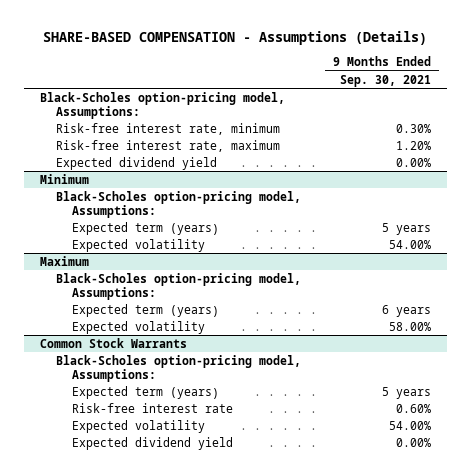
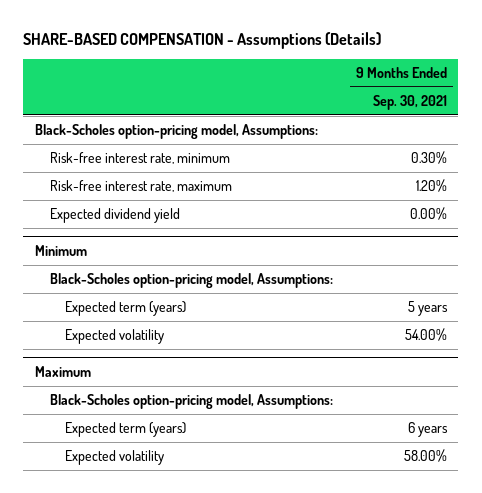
- Common Stock Warrants
- Black-Scholes option-pricing model, Assumptions:
- Expected term (years) | 5 years
- Risk-free interest rate | 0.60%
- Expected volatility | 54.00%
- Expected dividend yield | 0.00%

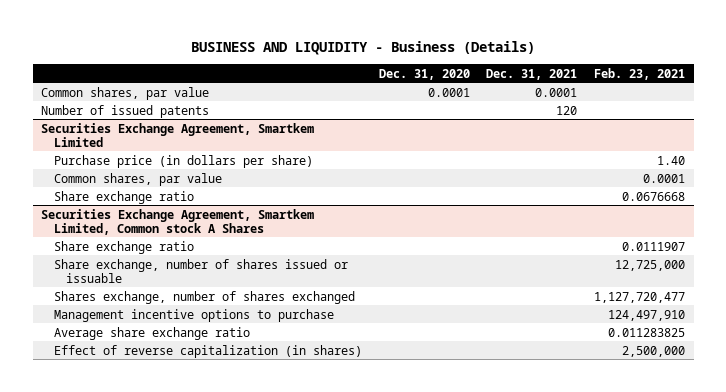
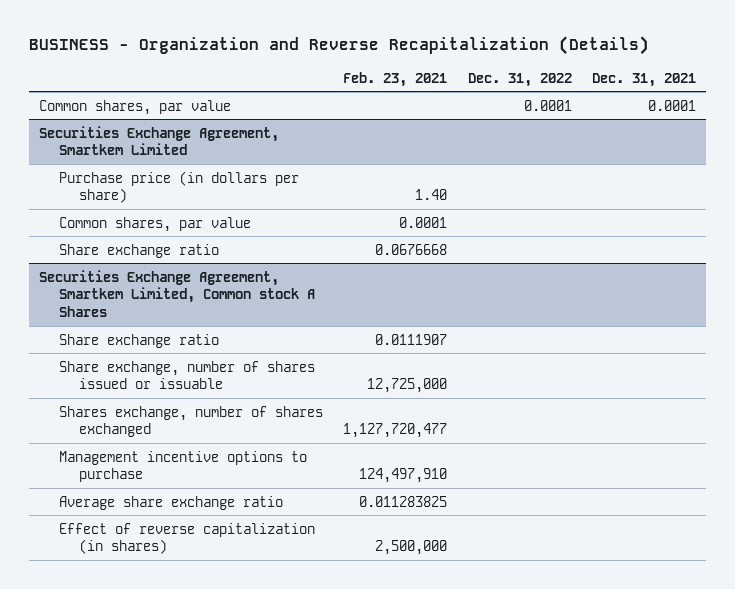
- BUSINESS AND LIQUIDITY - Business (Details)
+ BUSINESS - Organization and Reverse Recapitalization (Details)
- | Dec. 31, 2020 | Dec. 31, 2021 | Feb. 23, 2021
+ | Feb. 23, 2021 | Dec. 31, 2022 | Dec. 31, 2021
- Number of issued patents | | 120 |

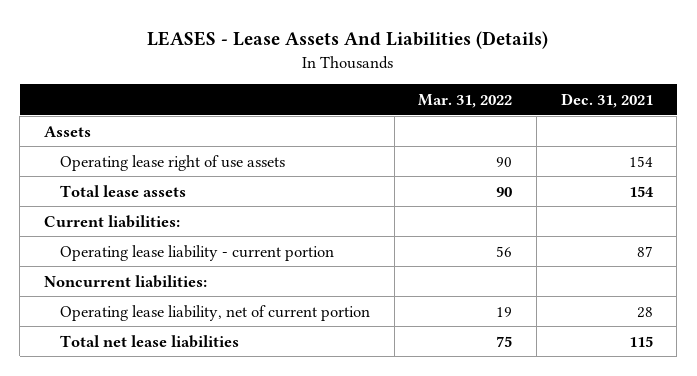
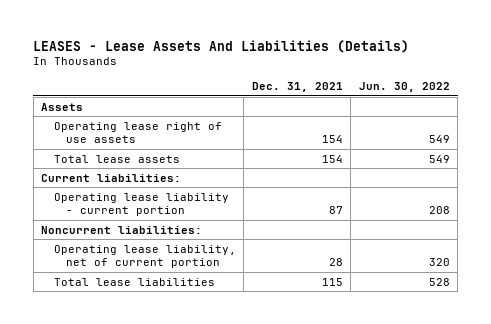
- | Mar. 31, 2022 | Dec. 31, 2021
+ | Dec. 31, 2021 | Jun. 30, 2022
- Total net lease liabilities | 75 | 115
+ Total lease liabilities | 115 | 528

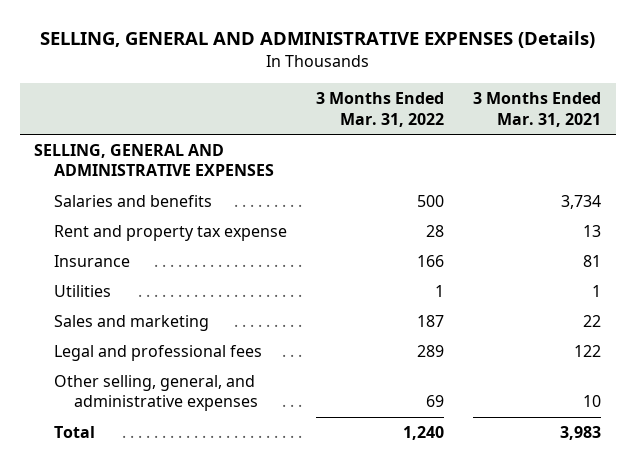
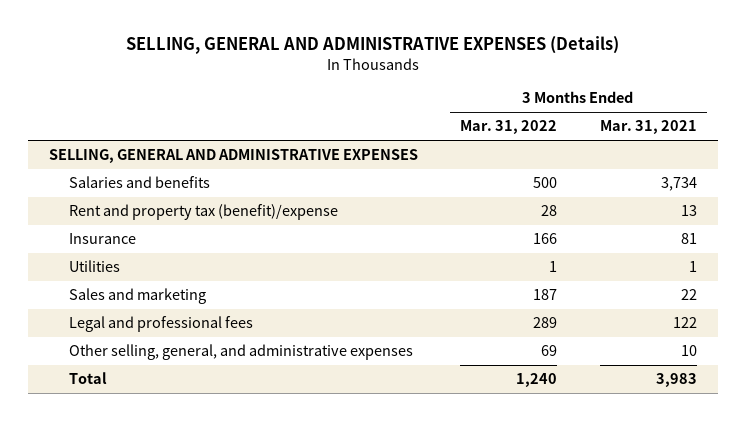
- Rent and property tax expense | 28 | 13
+ Rent and property tax (benefit)/expense | 28 | 13

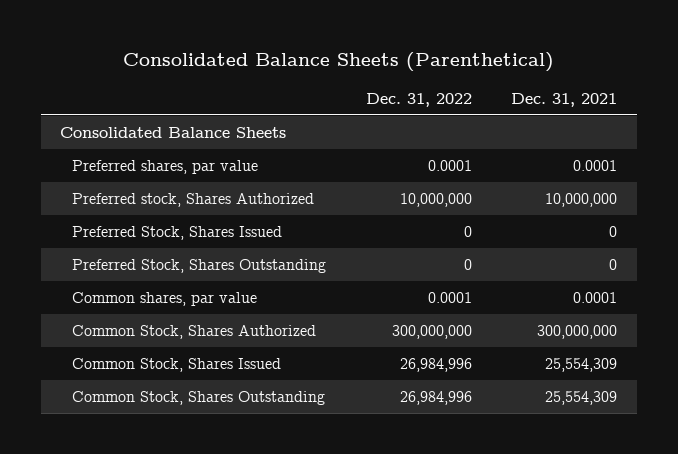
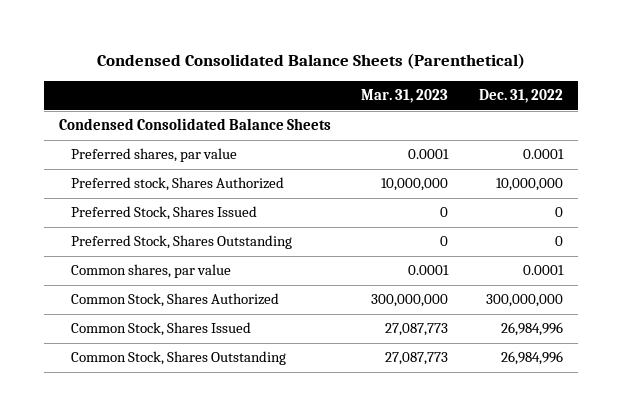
- Consolidated Balance Sheets (Parenthetical)
+ Condensed Consolidated Balance Sheets (Parenthetical)
- | Dec. 31, 2022 | Dec. 31, 2021
+ | Mar. 31, 2023 | Dec. 31, 2022
- Consolidated Balance Sheets
+ Condensed Consolidated Balance Sheets

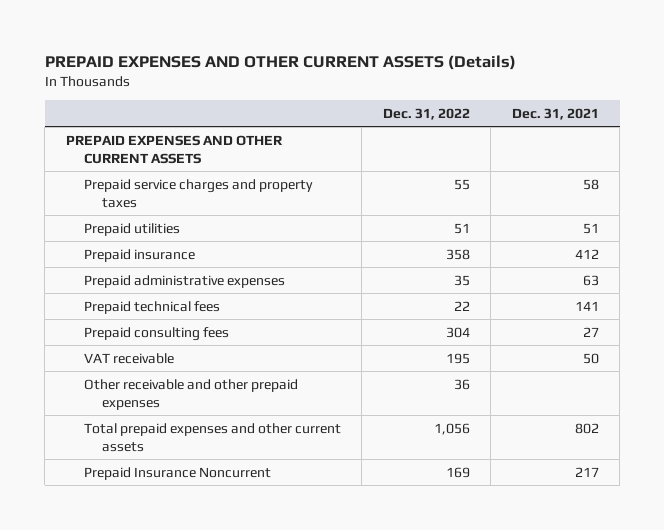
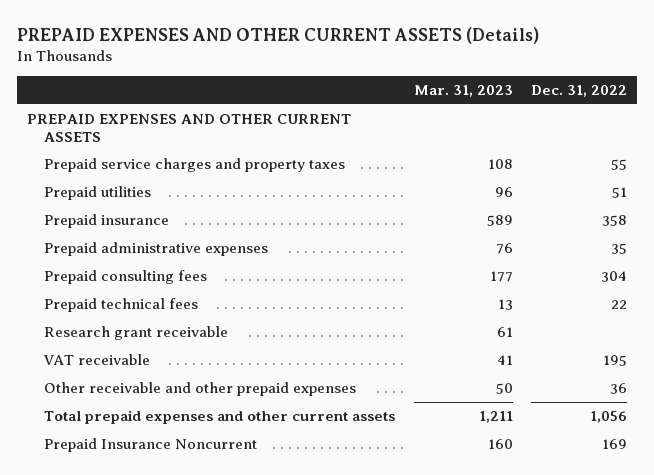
- | Dec. 31, 2022 | Dec. 31, 2021
+ | Mar. 31, 2023 | Dec. 31, 2022
moved down: Prepaid technical fees | 13 | 22
+ Research grant receivable | 61 |

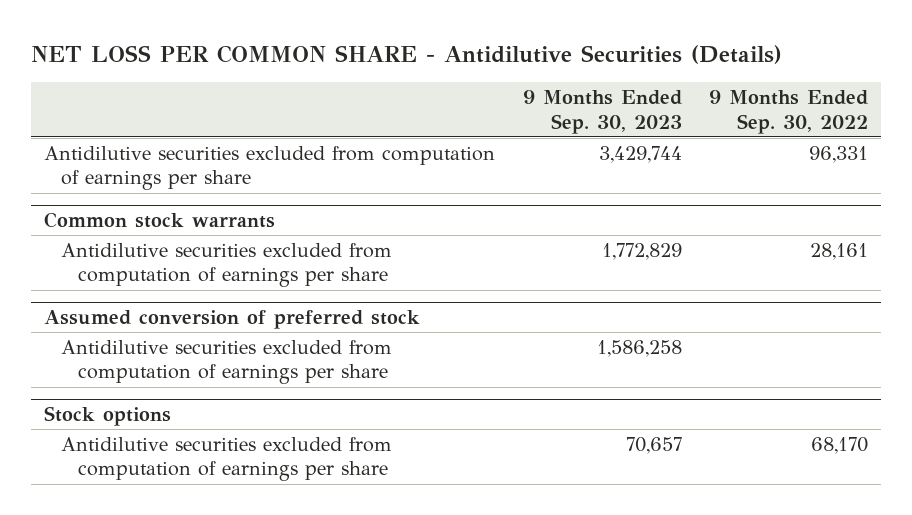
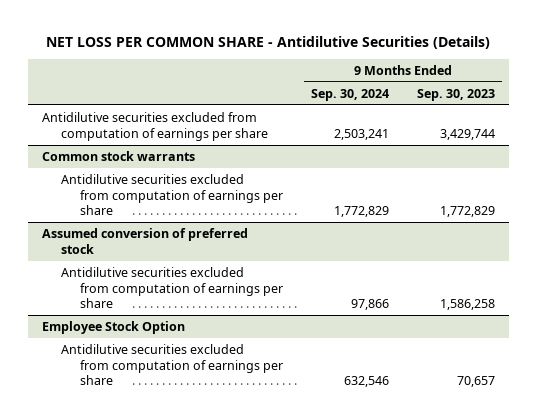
- | 9 Months Ended Sep. 30, 2023 | 9 Months Ended Sep. 30, 2022
+ | 9 Months Ended Sep. 30, 2024 | 9 Months Ended Sep. 30, 2023
- Stock options
+ Employee Stock Option

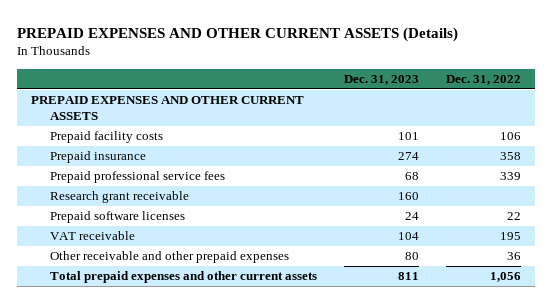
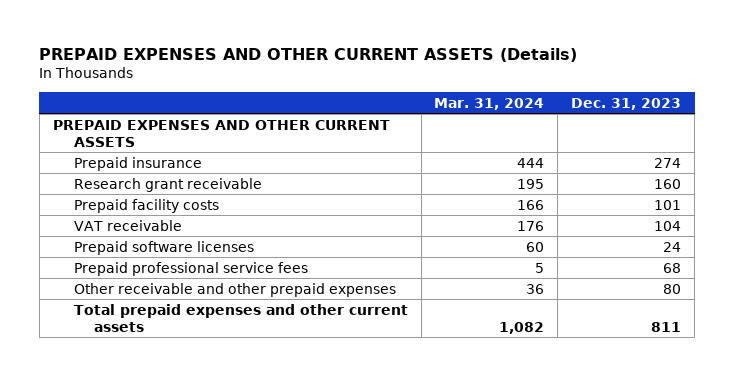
- | Dec. 31, 2023 | Dec. 31, 2022
+ | Mar. 31, 2024 | Dec. 31, 2023
moved down: Prepaid facility costs | 166 | 101
moved down: Prepaid software licenses | 60 | 24
moved down: Prepaid professional service fees | 5 | 68

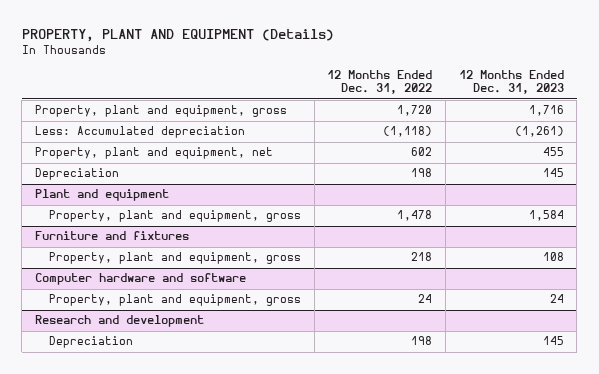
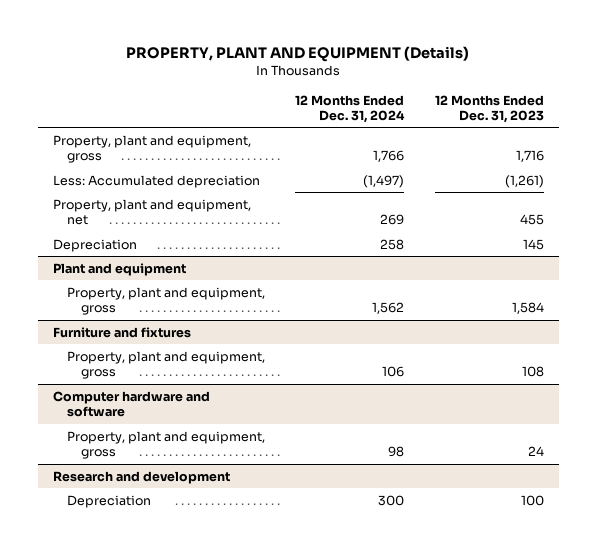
- | 12 Months Ended Dec. 31, 2022 | 12 Months Ended Dec. 31, 2023
+ | 12 Months Ended Dec. 31, 2024 | 12 Months Ended Dec. 31, 2023
@ Research and development
- Depreciation | 198 | 145
+ Depreciation | 300 | 100

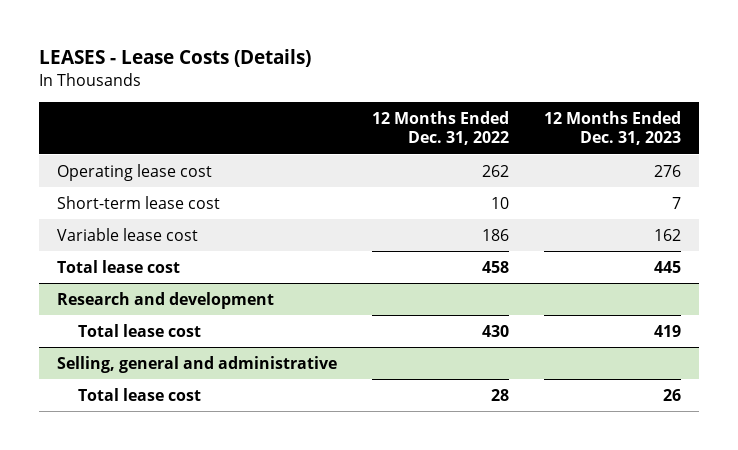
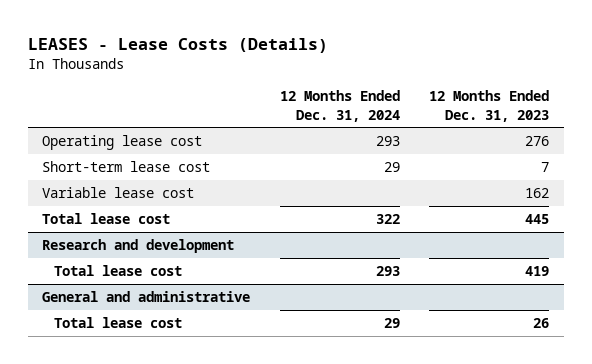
- | 12 Months Ended Dec. 31, 2022 | 12 Months Ended Dec. 31, 2023
+ | 12 Months Ended Dec. 31, 2024 | 12 Months Ended Dec. 31, 2023
- Selling, general and administrative
+ General and administrative

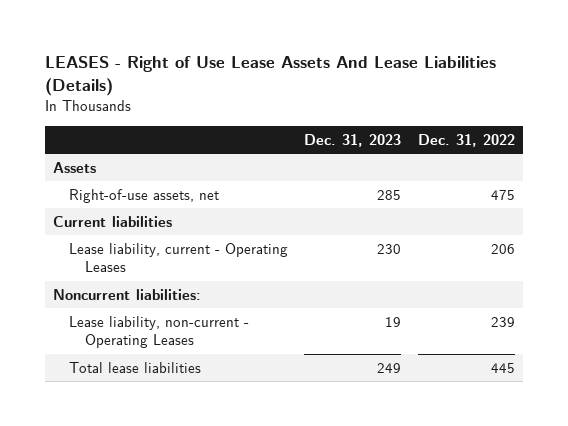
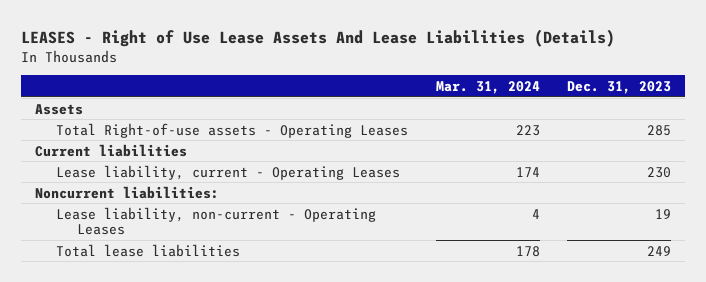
- | Dec. 31, 2023 | Dec. 31, 2022
+ | Mar. 31, 2024 | Dec. 31, 2023
- Right-of-use assets, net | 285 | 475
+ Total Right-of-use assets - Operating Leases | 223 | 285

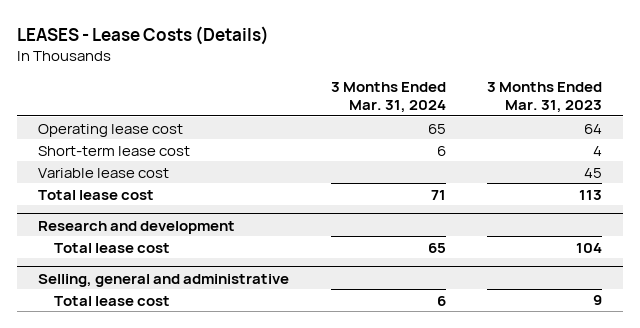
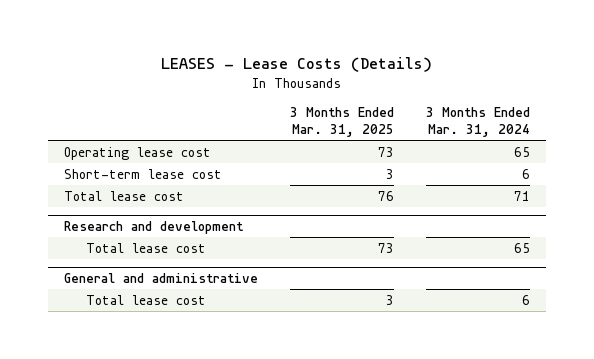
- | 3 Months Ended Mar. 31, 2024 | 3 Months Ended Mar. 31, 2023
+ | 3 Months Ended Mar. 31, 2025 | 3 Months Ended Mar. 31, 2024
- Variable lease cost | | 45
- Selling, general and administrative
+ General and administrative

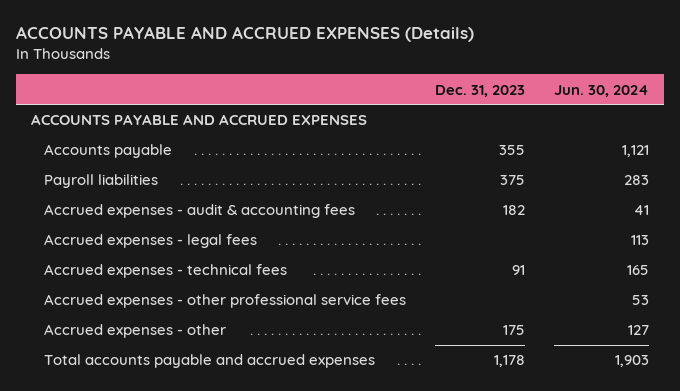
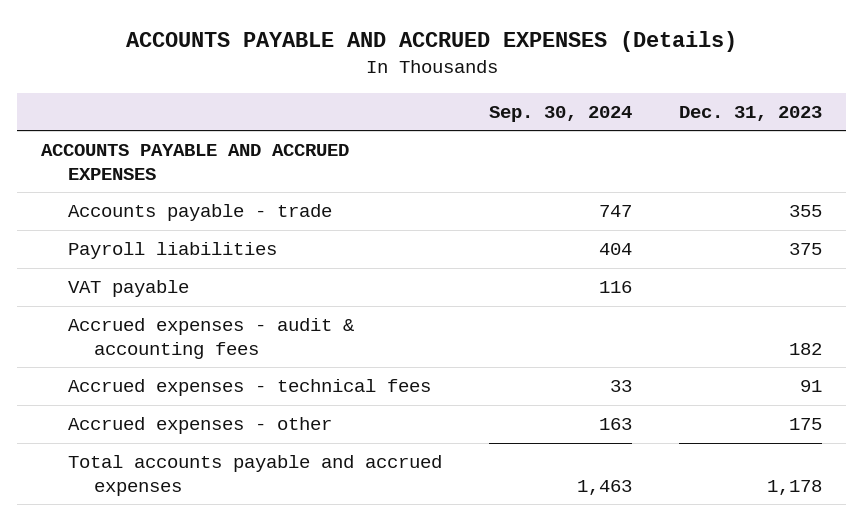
- | Dec. 31, 2023 | Jun. 30, 2024
+ | Sep. 30, 2024 | Dec. 31, 2023
- Accounts payable | 355 | 1,121
+ Accounts payable - trade | 747 | 355
+ VAT payable | 116 |
- Accrued expenses - legal fees | | 113
- Accrued expenses - other professional service fees | | 53

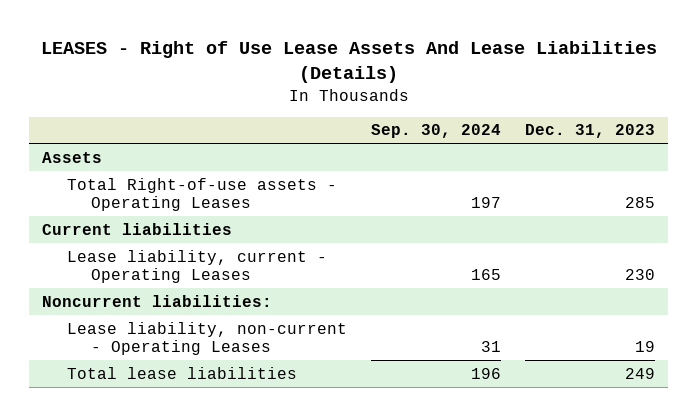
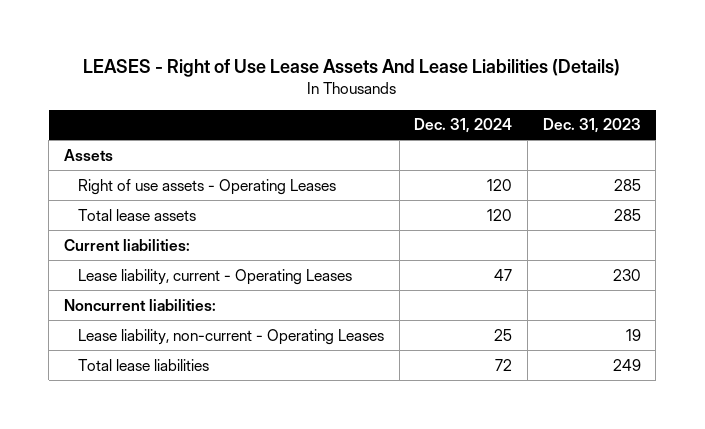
- | Sep. 30, 2024 | Dec. 31, 2023
+ | Dec. 31, 2024 | Dec. 31, 2023
- Total Right-of-use assets - Operating Leases | 197 | 285
- Current liabilities
+ Right of use assets - Operating Leases | 120 | 285
+ Total lease assets | 120 | 285
+ Current liabilities:

